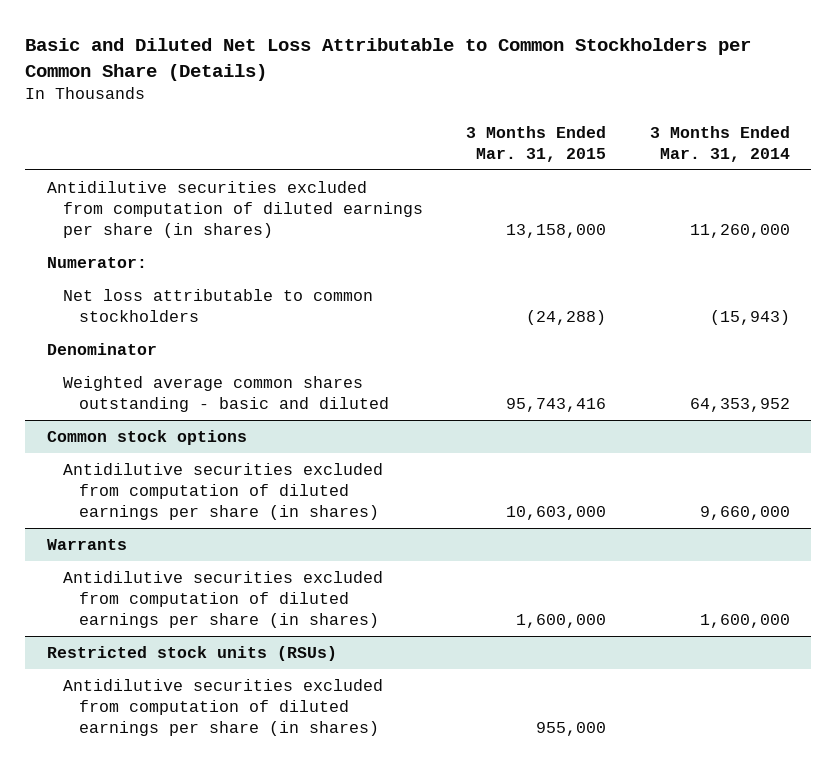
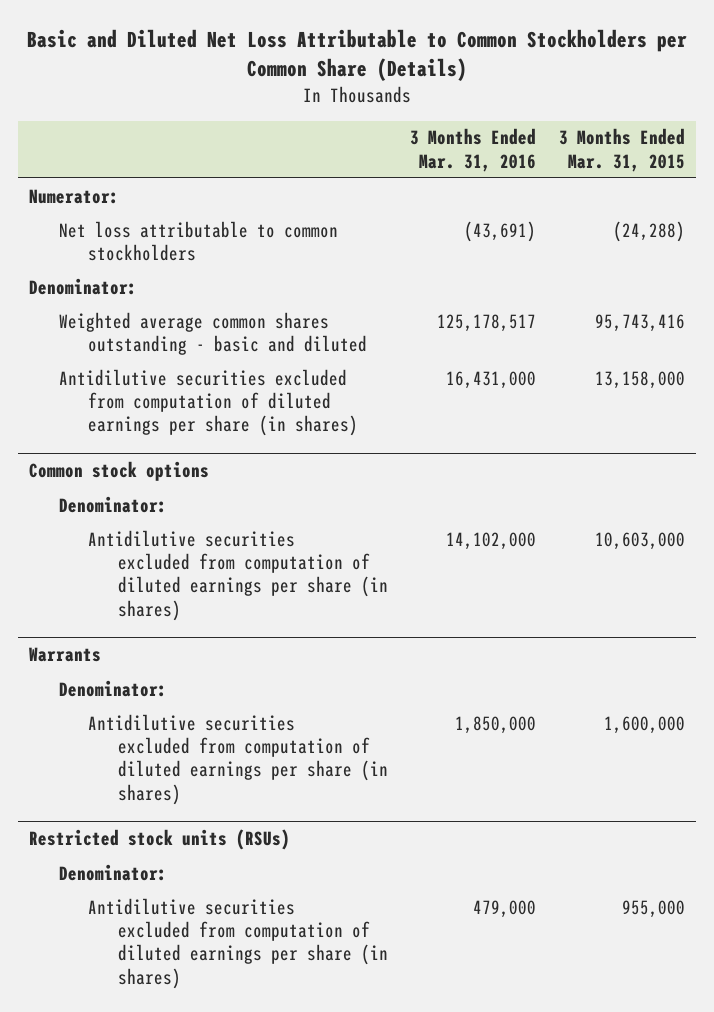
- | 3 Months Ended Mar. 31, 2015 | 3 Months Ended Mar. 31, 2014
+ | 3 Months Ended Mar. 31, 2016 | 3 Months Ended Mar. 31, 2015
- Denominator
+ Denominator:
moved down: Antidilutive securities excluded from computation of diluted earnings per share (in shares) | 16,431,000 | 13,158,000
@ Common stock options
+ Denominator:
@ Warrants
+ Denominator:
@ Restricted stock units (RSUs)
+ Denominator:

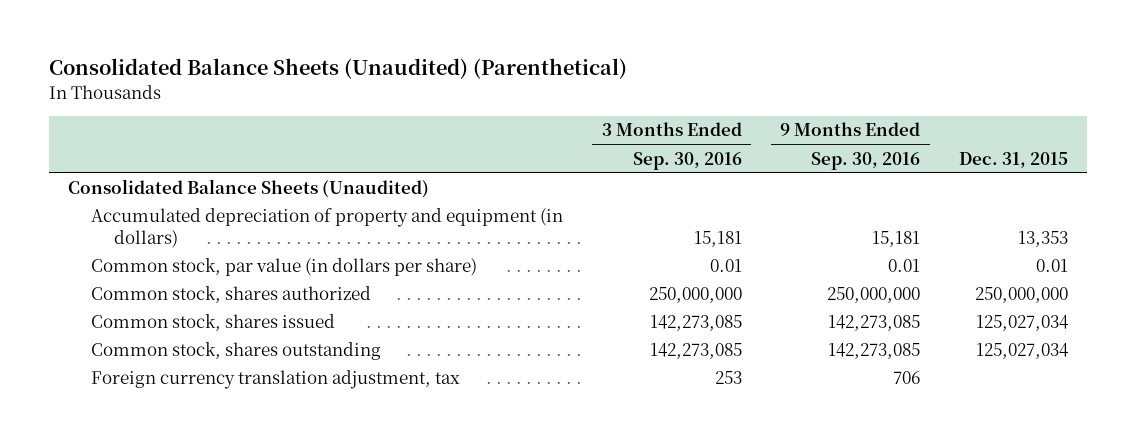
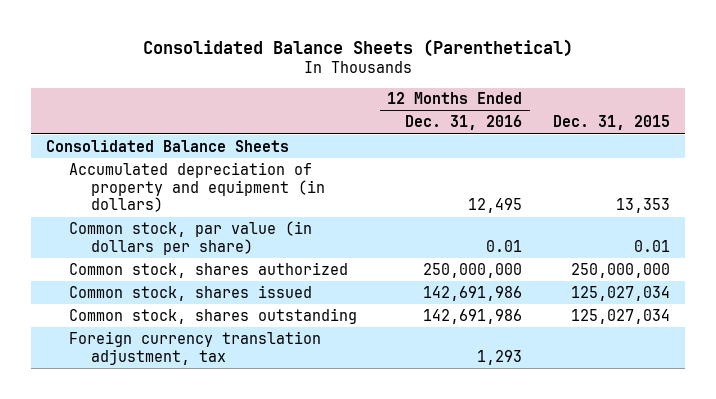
- Consolidated Balance Sheets (Unaudited) (Parenthetical)
+ Consolidated Balance Sheets (Parenthetical)
- | 3 Months Ended Sep. 30, 2016 | 9 Months Ended Sep. 30, 2016 | Dec. 31, 2015
+ | 12 Months Ended Dec. 31, 2016 | Dec. 31, 2015
- Consolidated Balance Sheets (Unaudited)
+ Consolidated Balance Sheets

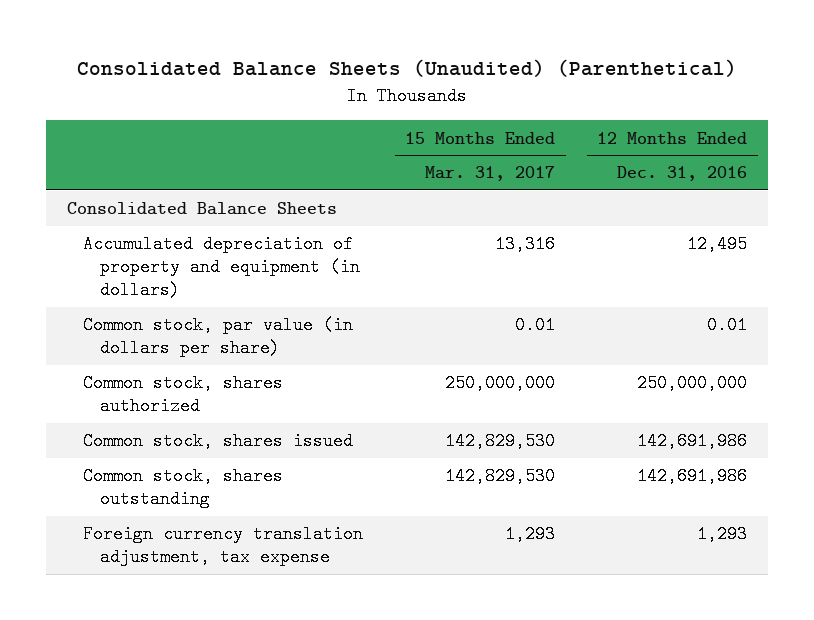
- Consolidated Balance Sheets (Parenthetical)
+ Consolidated Balance Sheets (Unaudited) (Parenthetical)
- | 12 Months Ended Dec. 31, 2016 | Dec. 31, 2015
+ | 15 Months Ended Mar. 31, 2017 | 12 Months Ended Dec. 31, 2016
- Foreign currency translation adjustment, tax | 1,293 |
+ Foreign currency translation adjustment, tax expense | 1,293 | 1,293

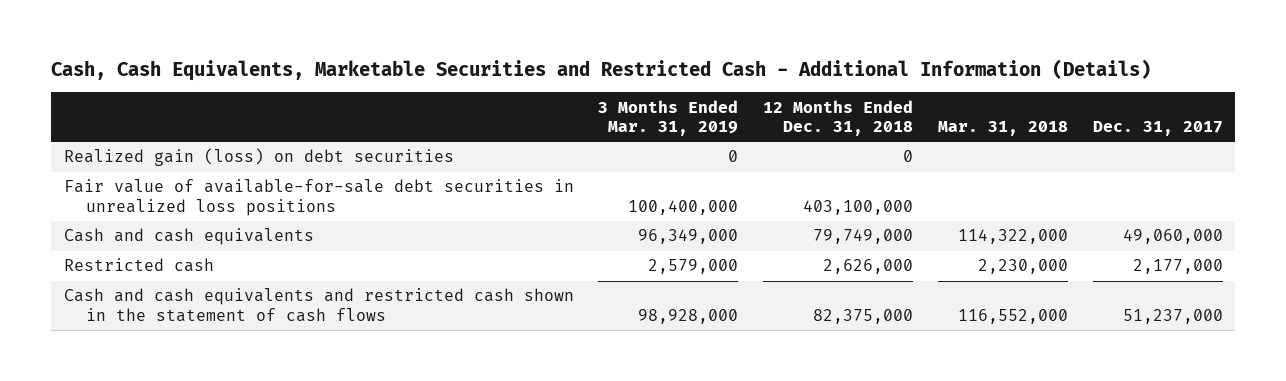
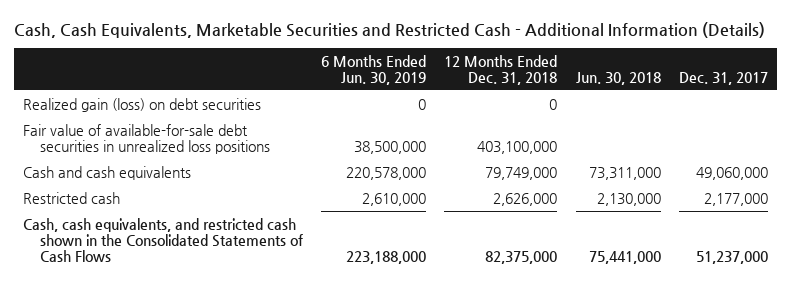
- | 3 Months Ended Mar. 31, 2019 | 12 Months Ended Dec. 31, 2018 | Mar. 31, 2018 | Dec. 31, 2017
+ | 6 Months Ended Jun. 30, 2019 | 12 Months Ended Dec. 31, 2018 | Jun. 30, 2018 | Dec. 31, 2017
- Cash and cash equivalents and restricted cash shown in the statement of cash flows | 98,928,000 | 82,375,000 | 116,552,000 | 51,237,000
+ Cash, cash equivalents, and restricted cash shown in the Consolidated Statements of Cash Flows | 223,188,000 | 82,375,000 | 75,441,000 | 51,237,000

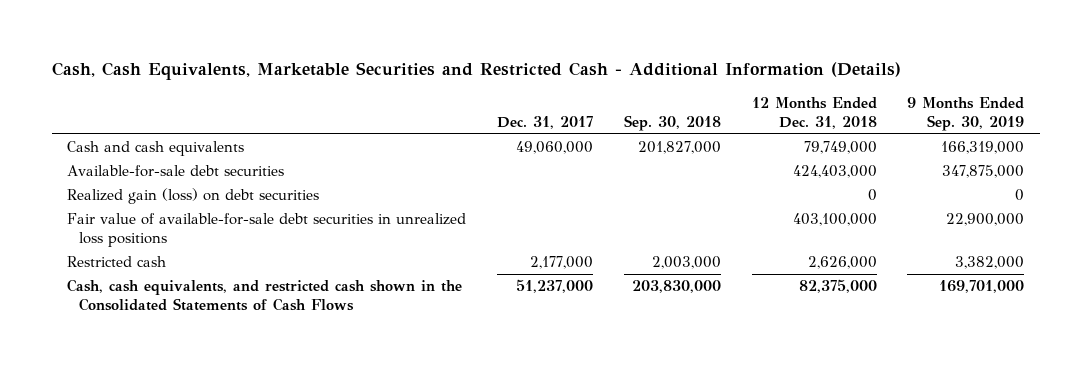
- | 6 Months Ended Jun. 30, 2019 | 12 Months Ended Dec. 31, 2018 | Jun. 30, 2018 | Dec. 31, 2017
+ | Dec. 31, 2017 | Sep. 30, 2018 | 12 Months Ended Dec. 31, 2018 | 9 Months Ended Sep. 30, 2019
moved up: Cash and cash equivalents | 49,060,000 | 201,827,000 | 79,749,000 | 166,319,000
+ Available-for-sale debt securities | | | 424,403,000 | 347,875,000

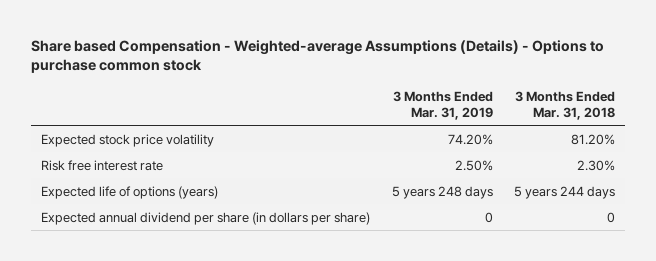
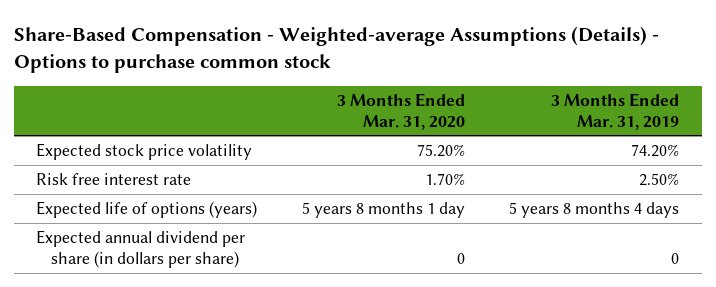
- Share based Compensation - Weighted-average Assumptions (Details) - Options to purchase common stock
+ Share-Based Compensation - Weighted-average Assumptions (Details) - Options to purchase common stock
- | 3 Months Ended Mar. 31, 2019 | 3 Months Ended Mar. 31, 2018
+ | 3 Months Ended Mar. 31, 2020 | 3 Months Ended Mar. 31, 2019
- Expected life of options (years) | 5 years 248 days | 5 years 244 days
+ Expected life of options (years) | 5 years 8 months 1 day | 5 years 8 months 4 days

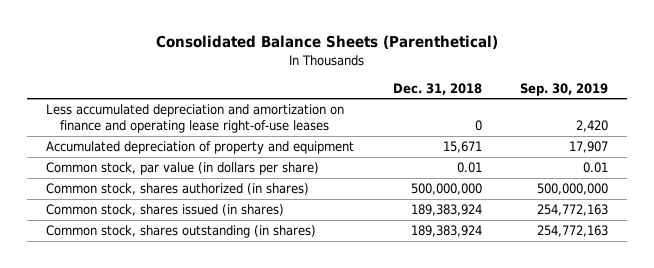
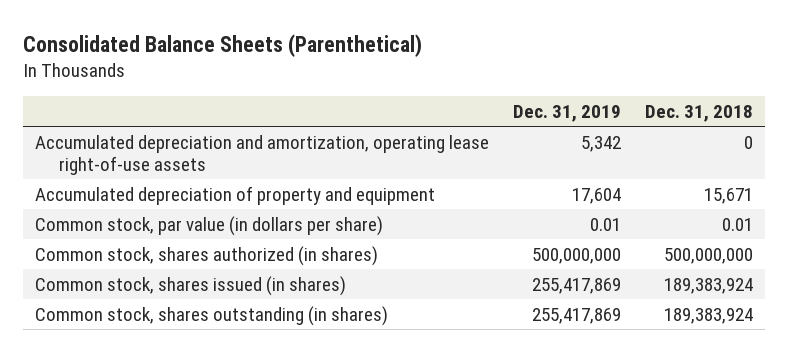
- | Dec. 31, 2018 | Sep. 30, 2019
+ | Dec. 31, 2019 | Dec. 31, 2018
- Less accumulated depreciation and amortization on finance and operating lease right-of-use leases | 0 | 2,420
+ Accumulated depreciation and amortization, operating lease right-of-use assets | 5,342 | 0

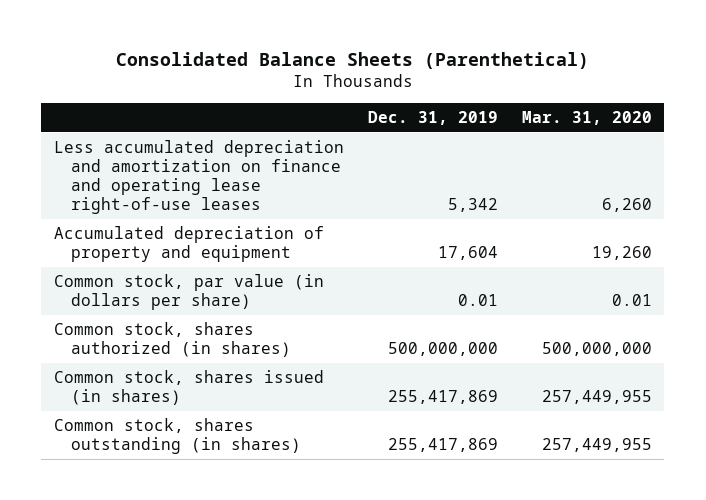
- | Dec. 31, 2019 | Dec. 31, 2018
+ | Dec. 31, 2019 | Mar. 31, 2020
- Accumulated depreciation and amortization, operating lease right-of-use assets | 5,342 | 0
+ Less accumulated depreciation and amortization on finance and operating lease right-of-use leases | 5,342 | 6,260

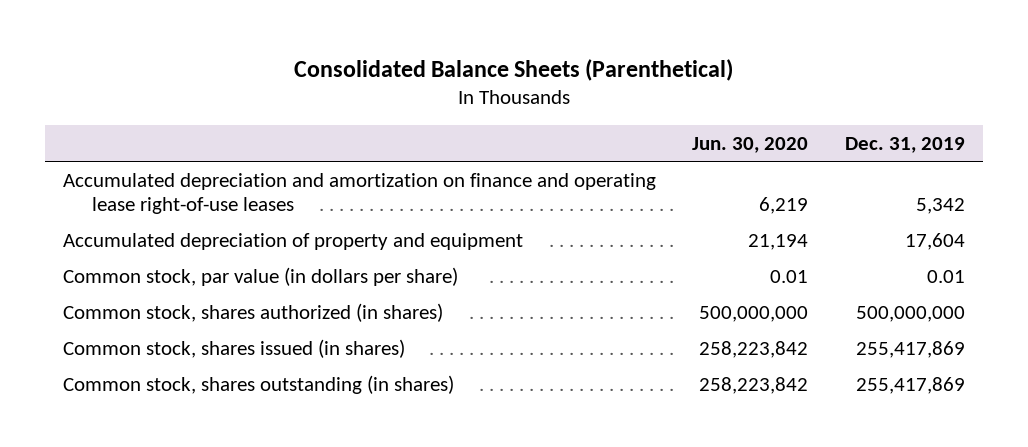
- | Dec. 31, 2019 | Mar. 31, 2020
+ | Jun. 30, 2020 | Dec. 31, 2019
- Less accumulated depreciation and amortization on finance and operating lease right-of-use leases | 5,342 | 6,260
+ Accumulated depreciation and amortization on finance and operating lease right-of-use leases | 6,219 | 5,342

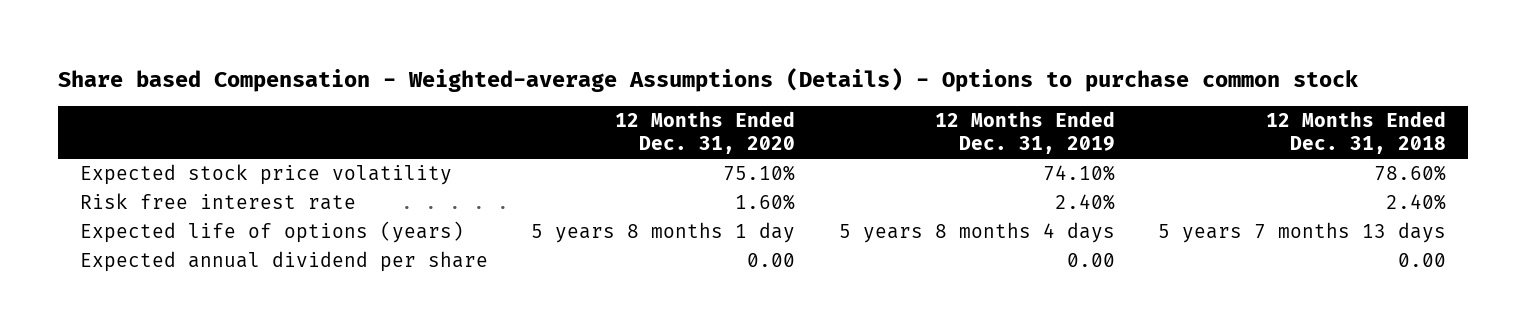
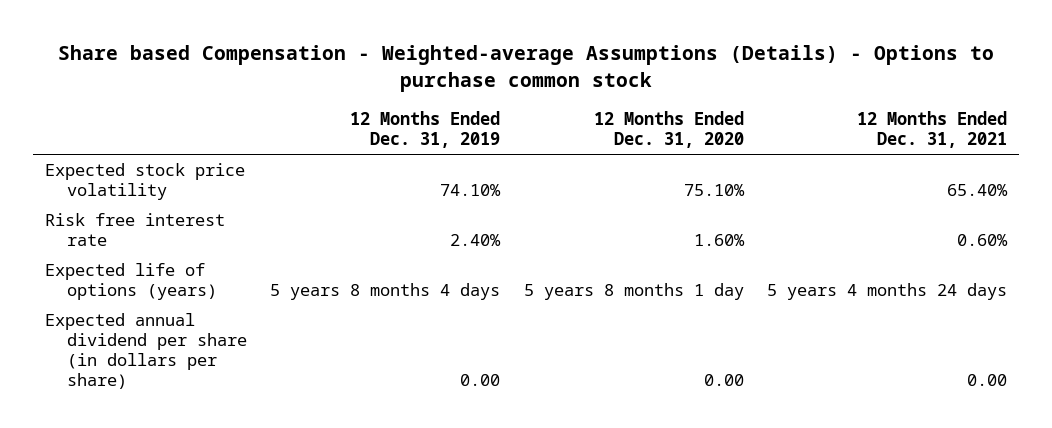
- | 12 Months Ended Dec. 31, 2020 | 12 Months Ended Dec. 31, 2019 | 12 Months Ended Dec. 31, 2018
+ | 12 Months Ended Dec. 31, 2019 | 12 Months Ended Dec. 31, 2020 | 12 Months Ended Dec. 31, 2021
- Expected annual dividend per share | 0.00 | 0.00 | 0.00
+ Expected annual dividend per share (in dollars per share) | 0.00 | 0.00 | 0.00

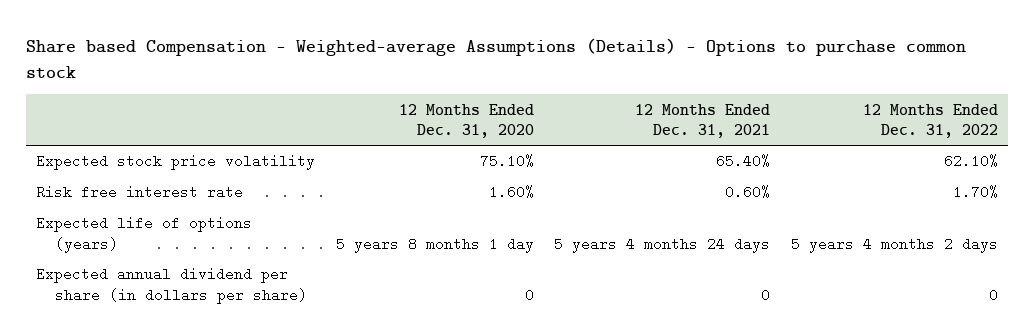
- | 12 Months Ended Dec. 31, 2019 | 12 Months Ended Dec. 31, 2020 | 12 Months Ended Dec. 31, 2021
+ | 12 Months Ended Dec. 31, 2020 | 12 Months Ended Dec. 31, 2021 | 12 Months Ended Dec. 31, 2022
- Expected annual dividend per share (in dollars per share) | 0.00 | 0.00 | 0.00
+ Expected annual dividend per share (in dollars per share) | 0 | 0 | 0

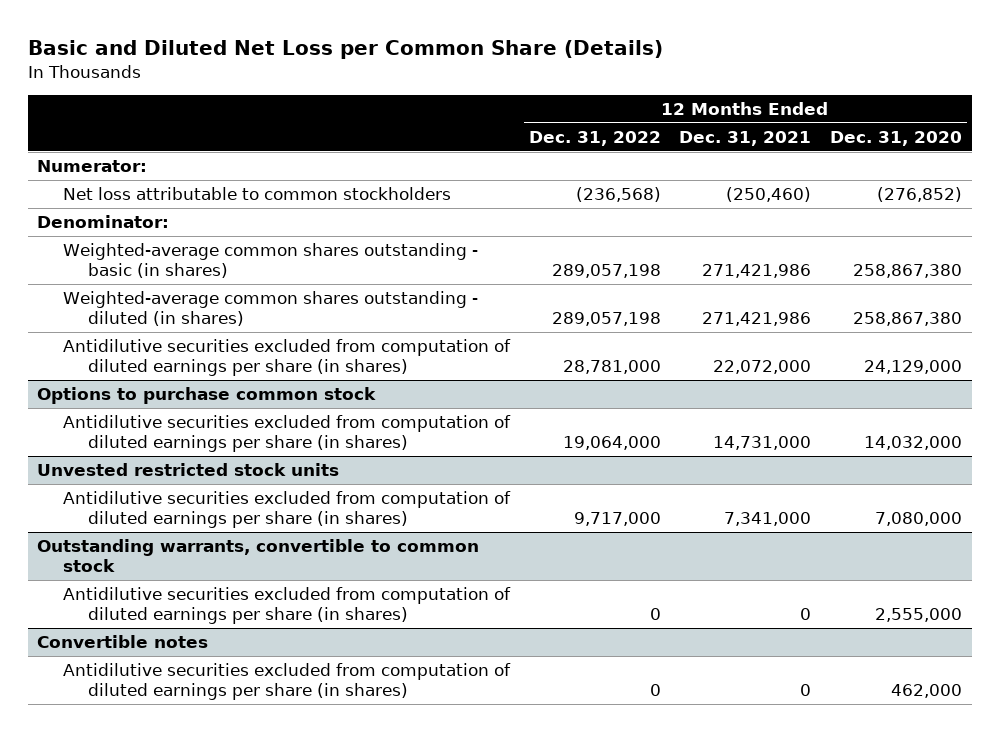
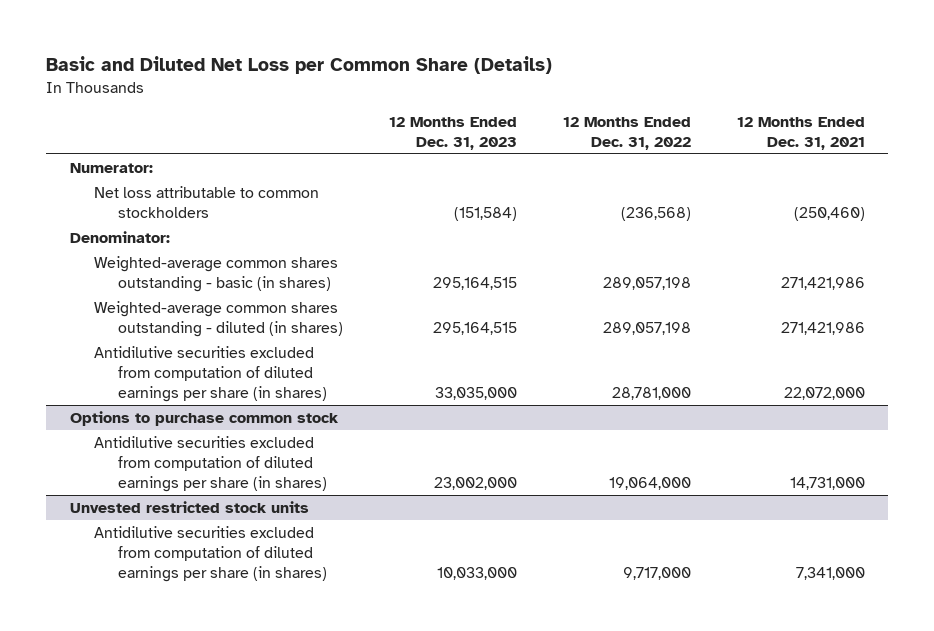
- | 12 Months Ended Dec. 31, 2022 | 12 Months Ended Dec. 31, 2021 | 12 Months Ended Dec. 31, 2020
+ | 12 Months Ended Dec. 31, 2023 | 12 Months Ended Dec. 31, 2022 | 12 Months Ended Dec. 31, 2021
- Outstanding warrants, convertible to common stock
- Antidilutive securities excluded from computation of diluted earnings per share (in shares) | 0 | 0 | 2,555,000
- Convertible notes
- Antidilutive securities excluded from computation of diluted earnings per share (in shares) | 0 | 0 | 462,000

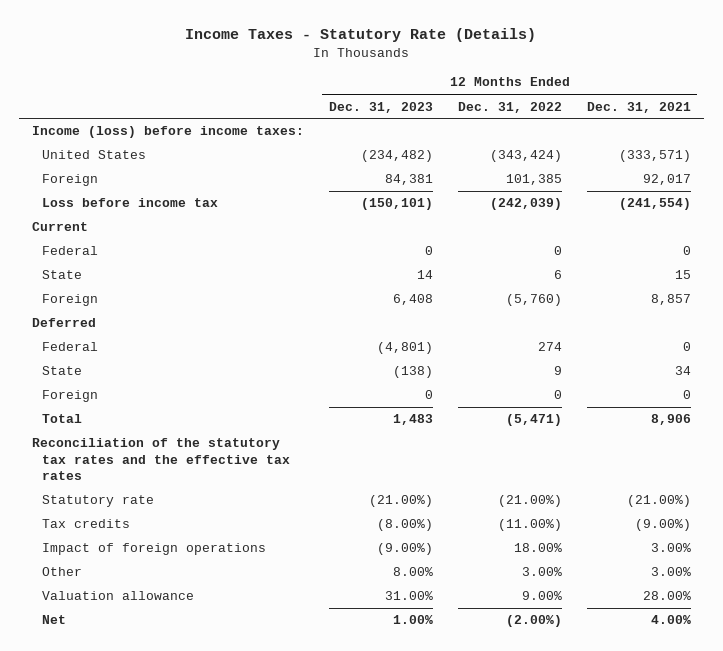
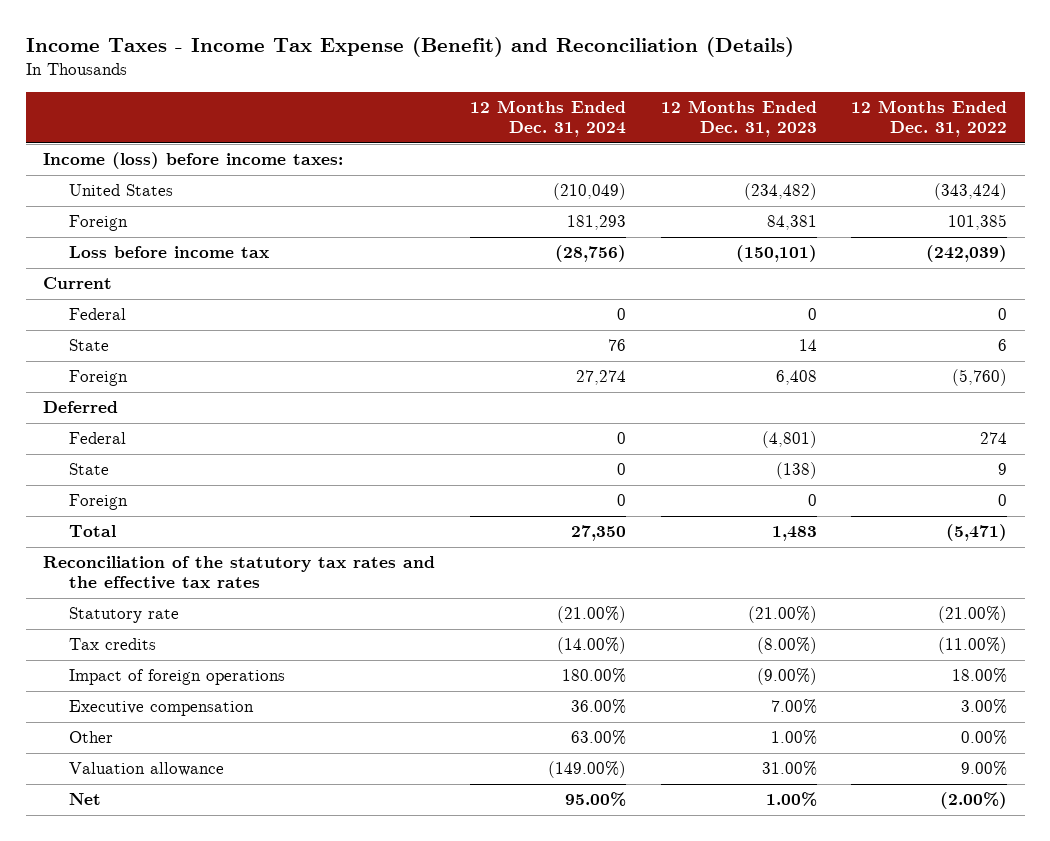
- Income Taxes - Statutory Rate (Details)
+ Income Taxes - Income Tax Expense (Benefit) and Reconciliation (Details)
- | 12 Months Ended Dec. 31, 2023 | 12 Months Ended Dec. 31, 2022 | 12 Months Ended Dec. 31, 2021
+ | 12 Months Ended Dec. 31, 2024 | 12 Months Ended Dec. 31, 2023 | 12 Months Ended Dec. 31, 2022
- Other | 8.00% | 3.00% | 3.00%
+ Executive compensation | 36.00% | 7.00% | 3.00%
+ Other | 63.00% | 1.00% | 0.00%

